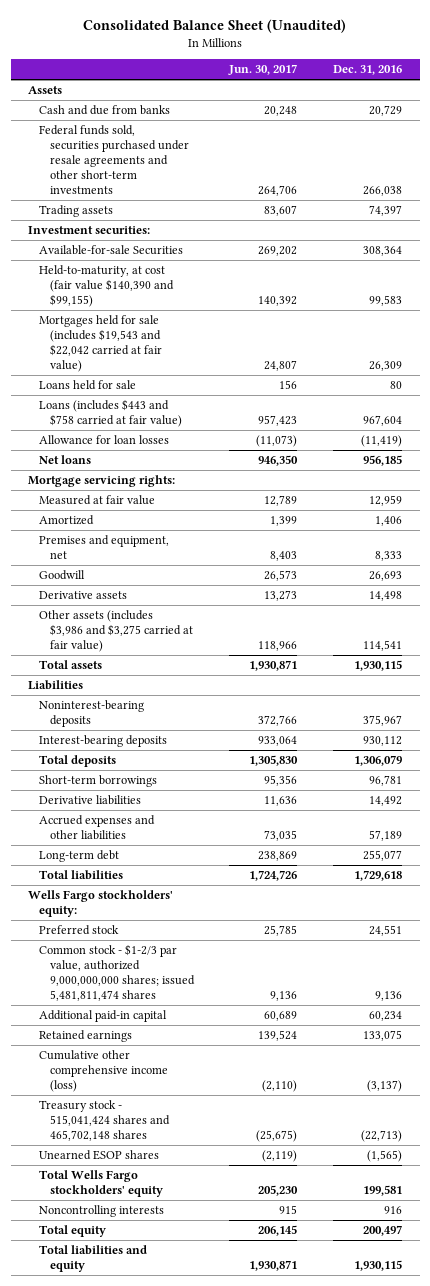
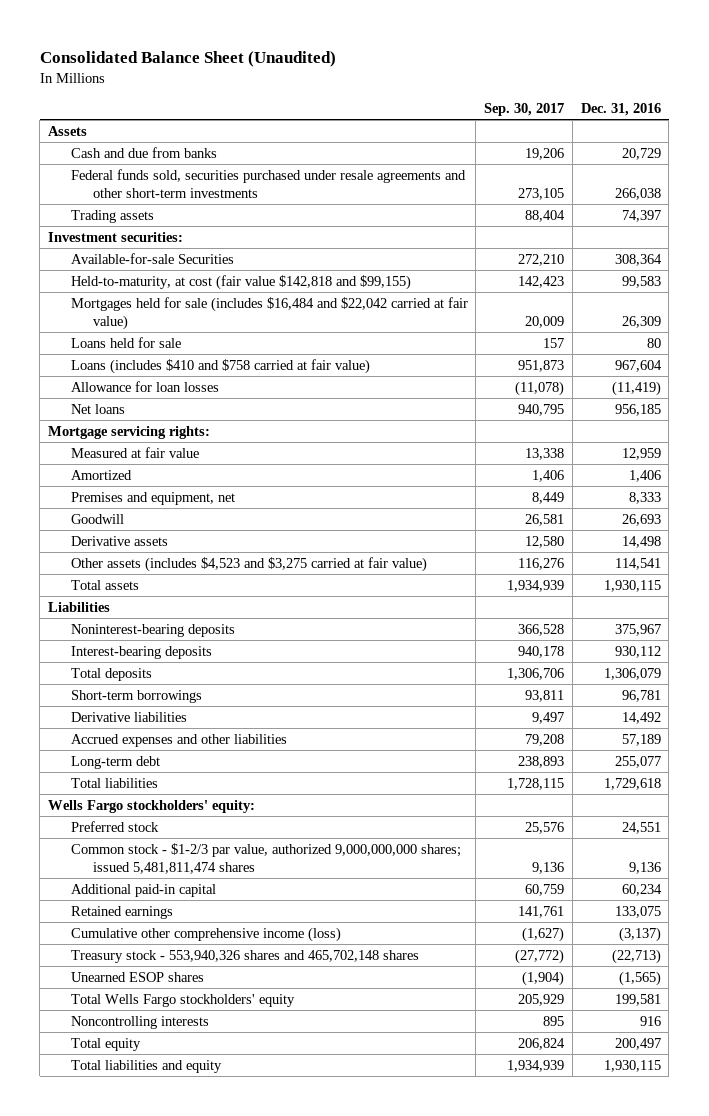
- | Jun. 30, 2017 | Dec. 31, 2016
+ | Sep. 30, 2017 | Dec. 31, 2016
- Held-to-maturity, at cost (fair value $140,390 and $99,155) | 140,392 | 99,583
- Mortgages held for sale (includes $19,543 and $22,042 carried at fair value) | 24,807 | 26,309
+ Held-to-maturity, at cost (fair value $142,818 and $99,155) | 142,423 | 99,583
+ Mortgages held for sale (includes $16,484 and $22,042 carried at fair value) | 20,009 | 26,309
- Loans (includes $443 and $758 carried at fair value) | 957,423 | 967,604
+ Loans (includes $410 and $758 carried at fair value) | 951,873 | 967,604
- Other assets (includes $3,986 and $3,275 carried at fair value) | 118,966 | 114,541
+ Other assets (includes $4,523 and $3,275 carried at fair value) | 116,276 | 114,541
- Treasury stock - 515,041,424 shares and 465,702,148 shares | (25,675) | (22,713)
+ Treasury stock - 553,940,326 shares and 465,702,148 shares | (27,772) | (22,713)

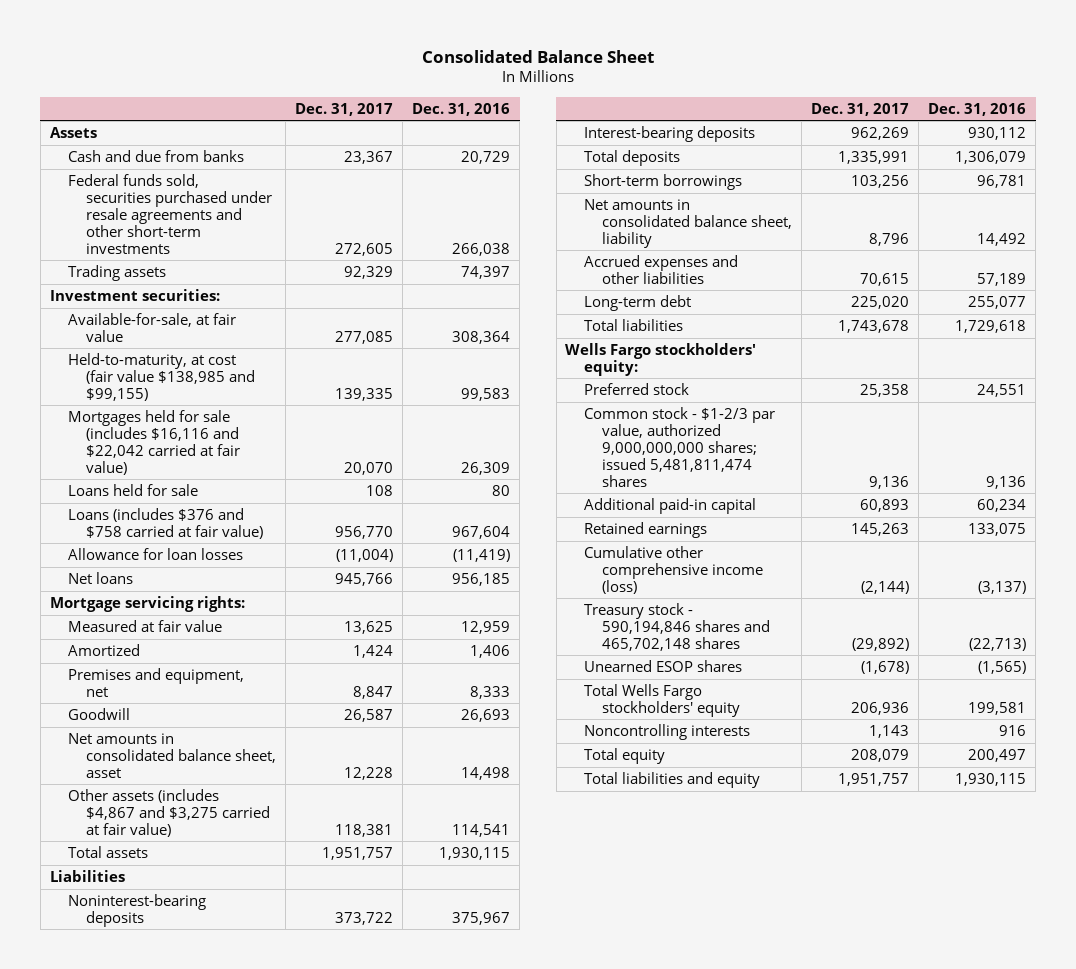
- Consolidated Balance Sheet (Unaudited)
+ Consolidated Balance Sheet
- | Sep. 30, 2017 | Dec. 31, 2016
+ | Dec. 31, 2017 | Dec. 31, 2016
- Available-for-sale Securities | 272,210 | 308,364
- Held-to-maturity, at cost (fair value $142,818 and $99,155) | 142,423 | 99,583
- Mortgages held for sale (includes $16,484 and $22,042 carried at fair value) | 20,009 | 26,309
+ Available-for-sale, at fair value | 277,085 | 308,364
+ Held-to-maturity, at cost (fair value $138,985 and $99,155) | 139,335 | 99,583
+ Mortgages held for sale (includes $16,116 and $22,042 carried at fair value) | 20,070 | 26,309
- Loans (includes $410 and $758 carried at fair value) | 951,873 | 967,604
+ Loans (includes $376 and $758 carried at fair value) | 956,770 | 967,604
- Derivative assets | 12,580 | 14,498
- Other assets (includes $4,523 and $3,275 carried at fair value) | 116,276 | 114,541
+ Net amounts in consolidated balance sheet, asset | 12,228 | 14,498
+ Other assets (includes $4,867 and $3,275 carried at fair value) | 118,381 | 114,541
- Derivative liabilities | 9,497 | 14,492
+ Net amounts in consolidated balance sheet, liability | 8,796 | 14,492
- Treasury stock - 553,940,326 shares and 465,702,148 shares | (27,772) | (22,713)
+ Treasury stock - 590,194,846 shares and 465,702,148 shares | (29,892) | (22,713)

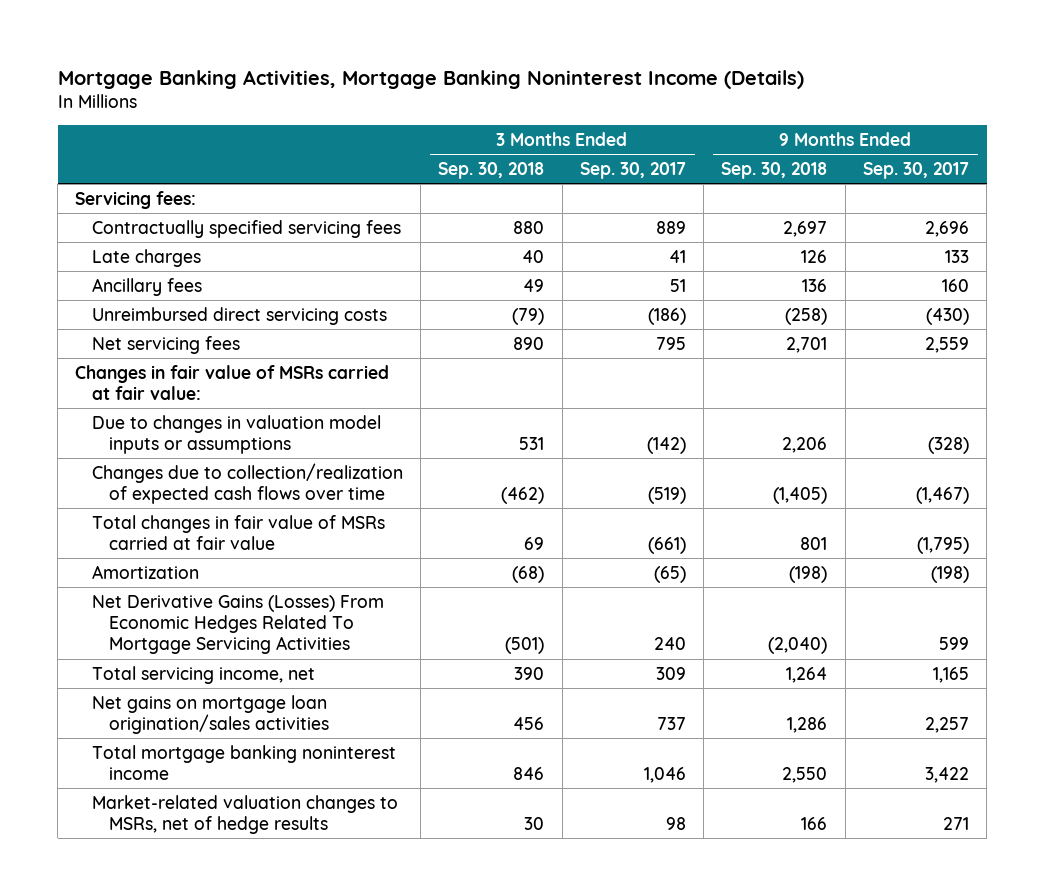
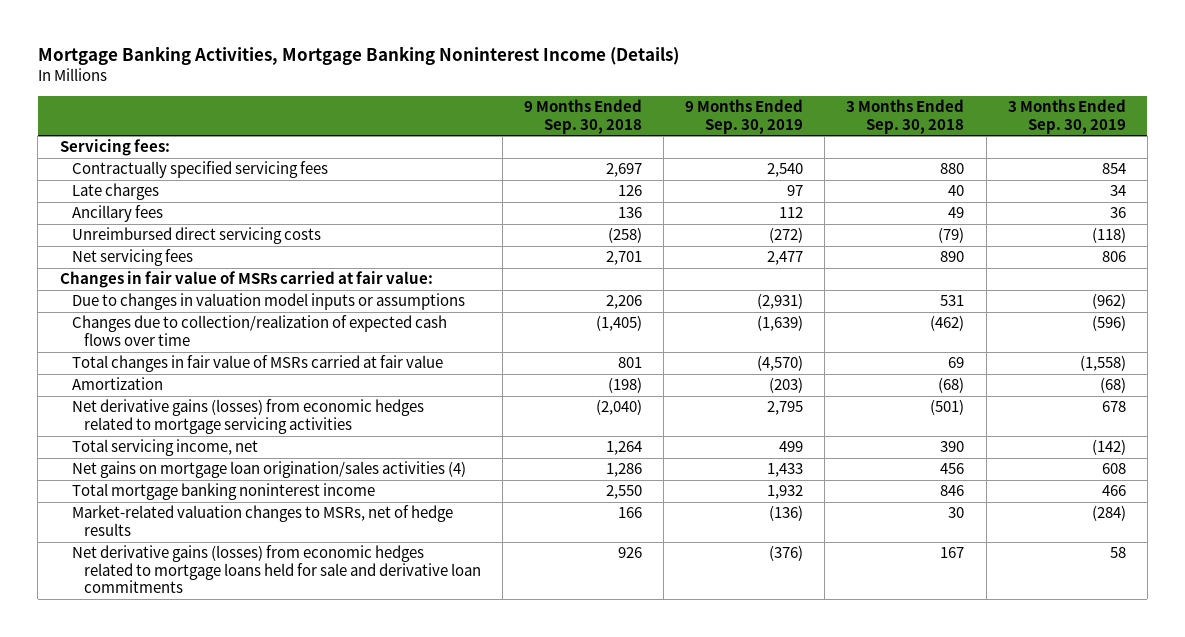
- | 3 Months Ended Sep. 30, 2018 | 3 Months Ended Sep. 30, 2017 | 9 Months Ended Sep. 30, 2018 | 9 Months Ended Sep. 30, 2017
+ | 9 Months Ended Sep. 30, 2018 | 9 Months Ended Sep. 30, 2019 | 3 Months Ended Sep. 30, 2018 | 3 Months Ended Sep. 30, 2019
- Net Derivative Gains (Losses) From Economic Hedges Related To Mortgage Servicing Activities | (501) | 240 | (2,040) | 599
+ Net derivative gains (losses) from economic hedges related to mortgage servicing activities | (2,040) | 2,795 | (501) | 678
- Net gains on mortgage loan origination/sales activities | 456 | 737 | 1,286 | 2,257
+ Net gains on mortgage loan origination/sales activities (4) | 1,286 | 1,433 | 456 | 608
+ Net derivative gains (losses) from economic hedges related to mortgage loans held for sale and derivative loan commitments | 926 | (376) | 167 | 58

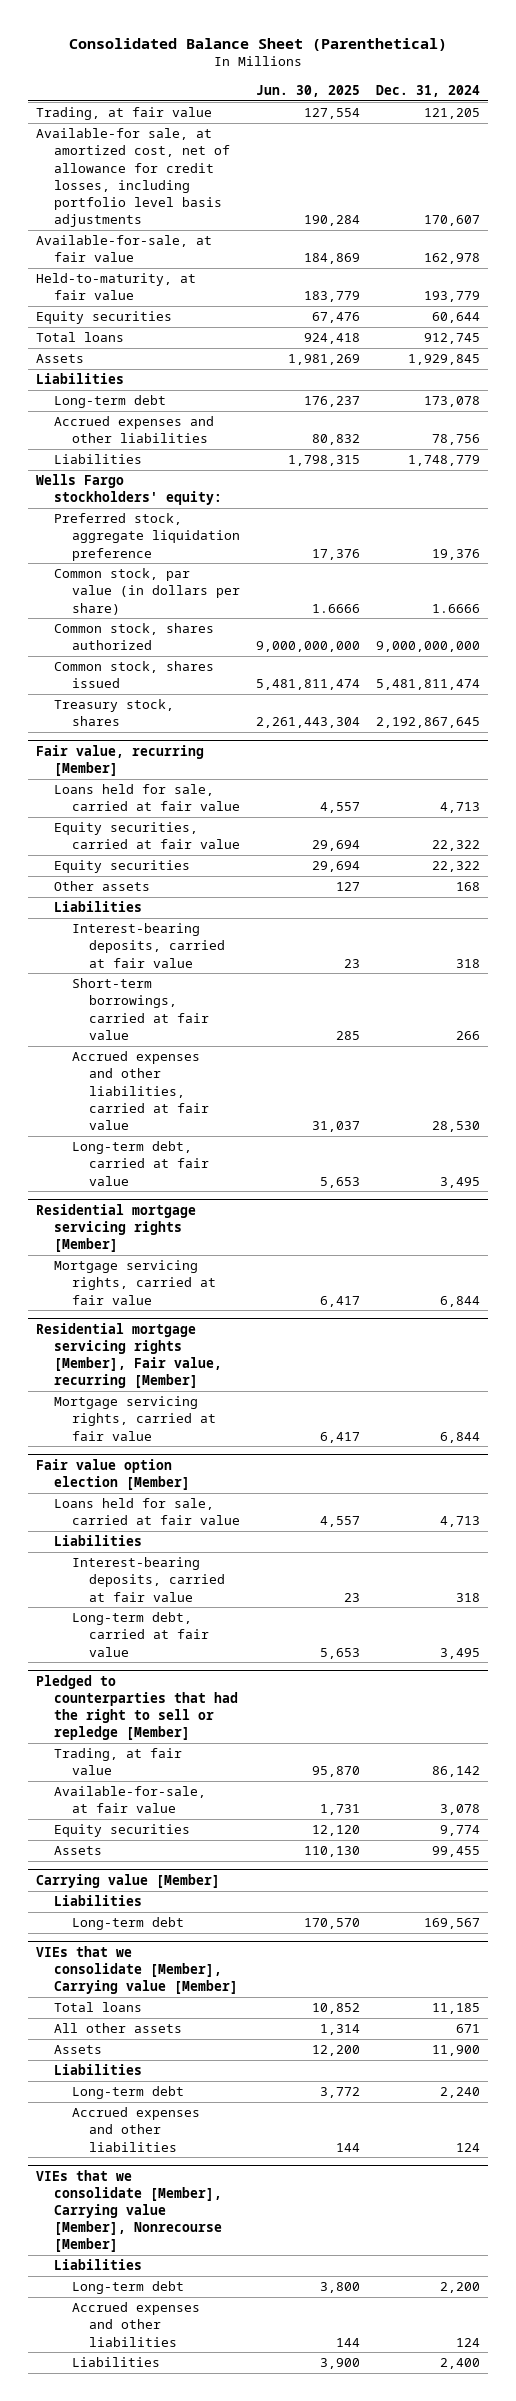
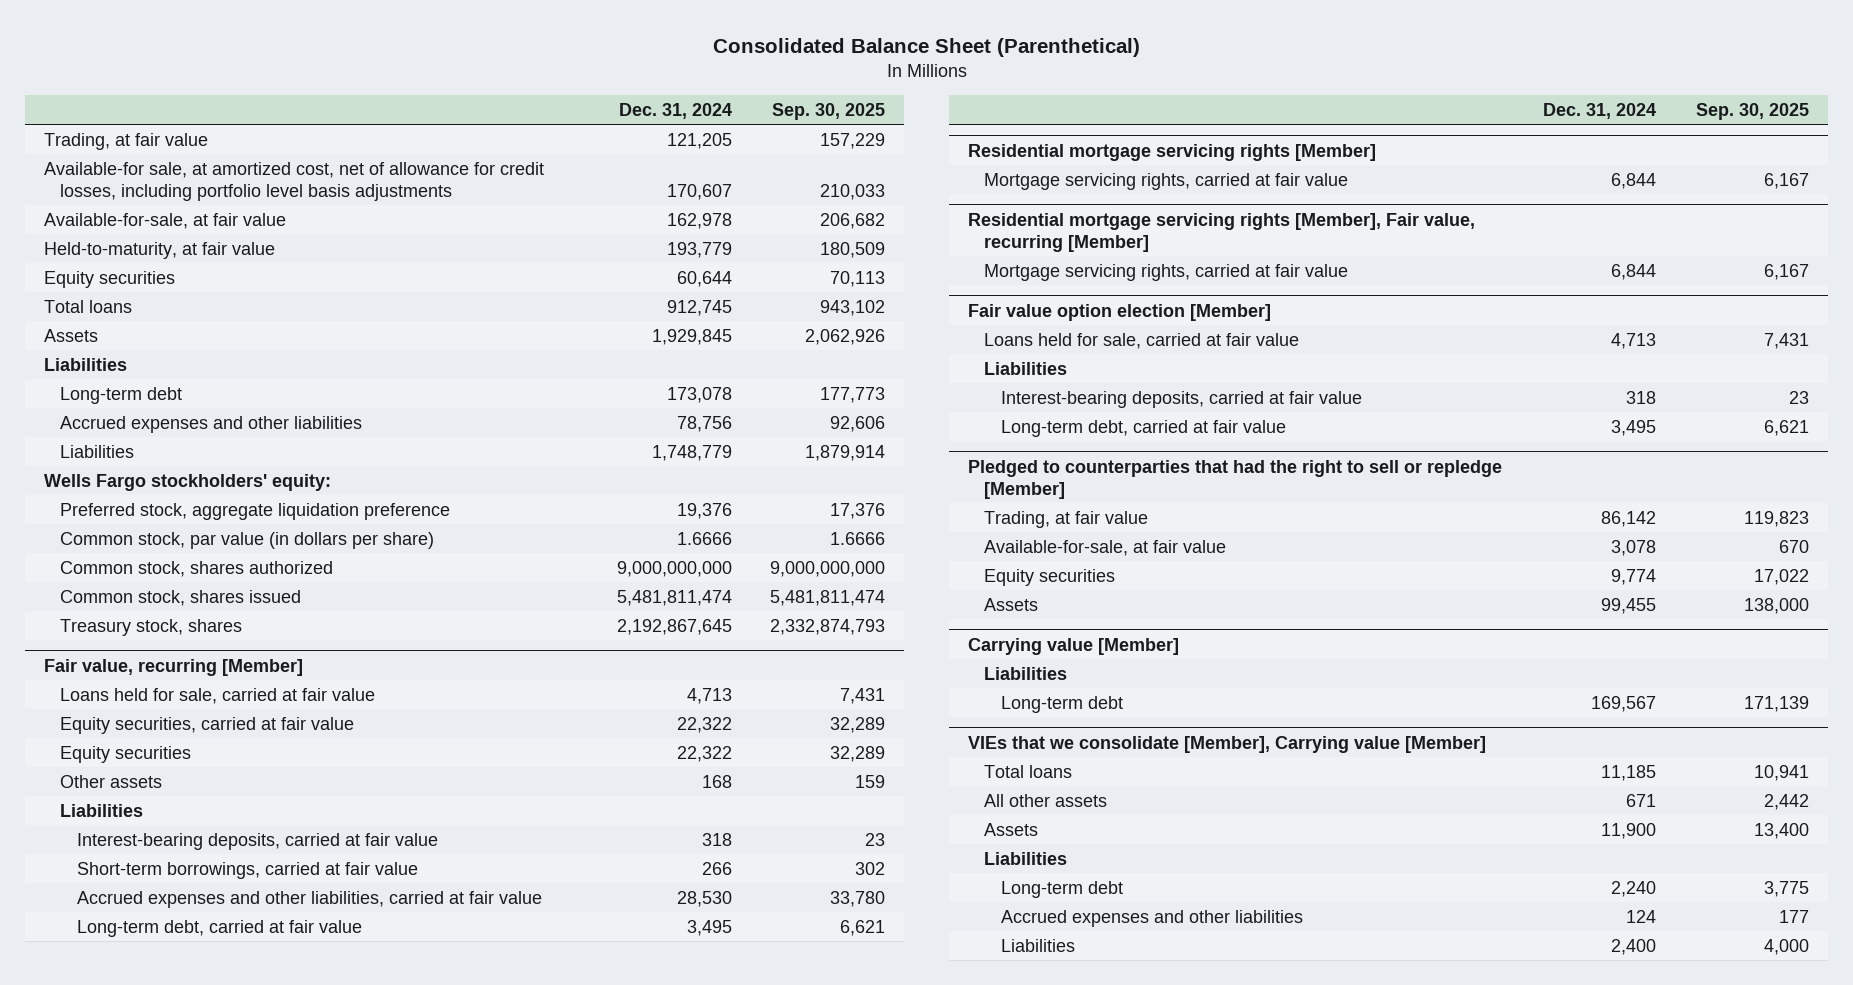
- | Jun. 30, 2025 | Dec. 31, 2024
+ | Dec. 31, 2024 | Sep. 30, 2025
- VIEs that we consolidate [Member], Carrying value [Member], Nonrecourse [Member]
- Liabilities
- Long-term debt | 3,800 | 2,200
- Accrued expenses and other liabilities | 144 | 124

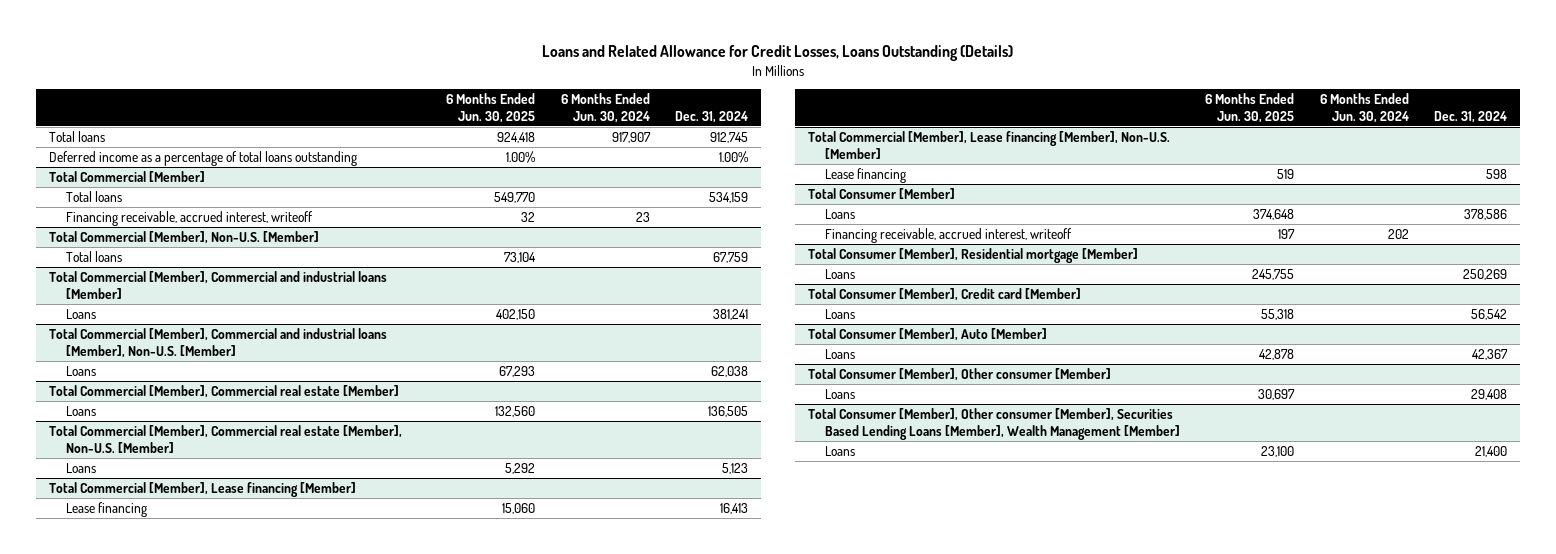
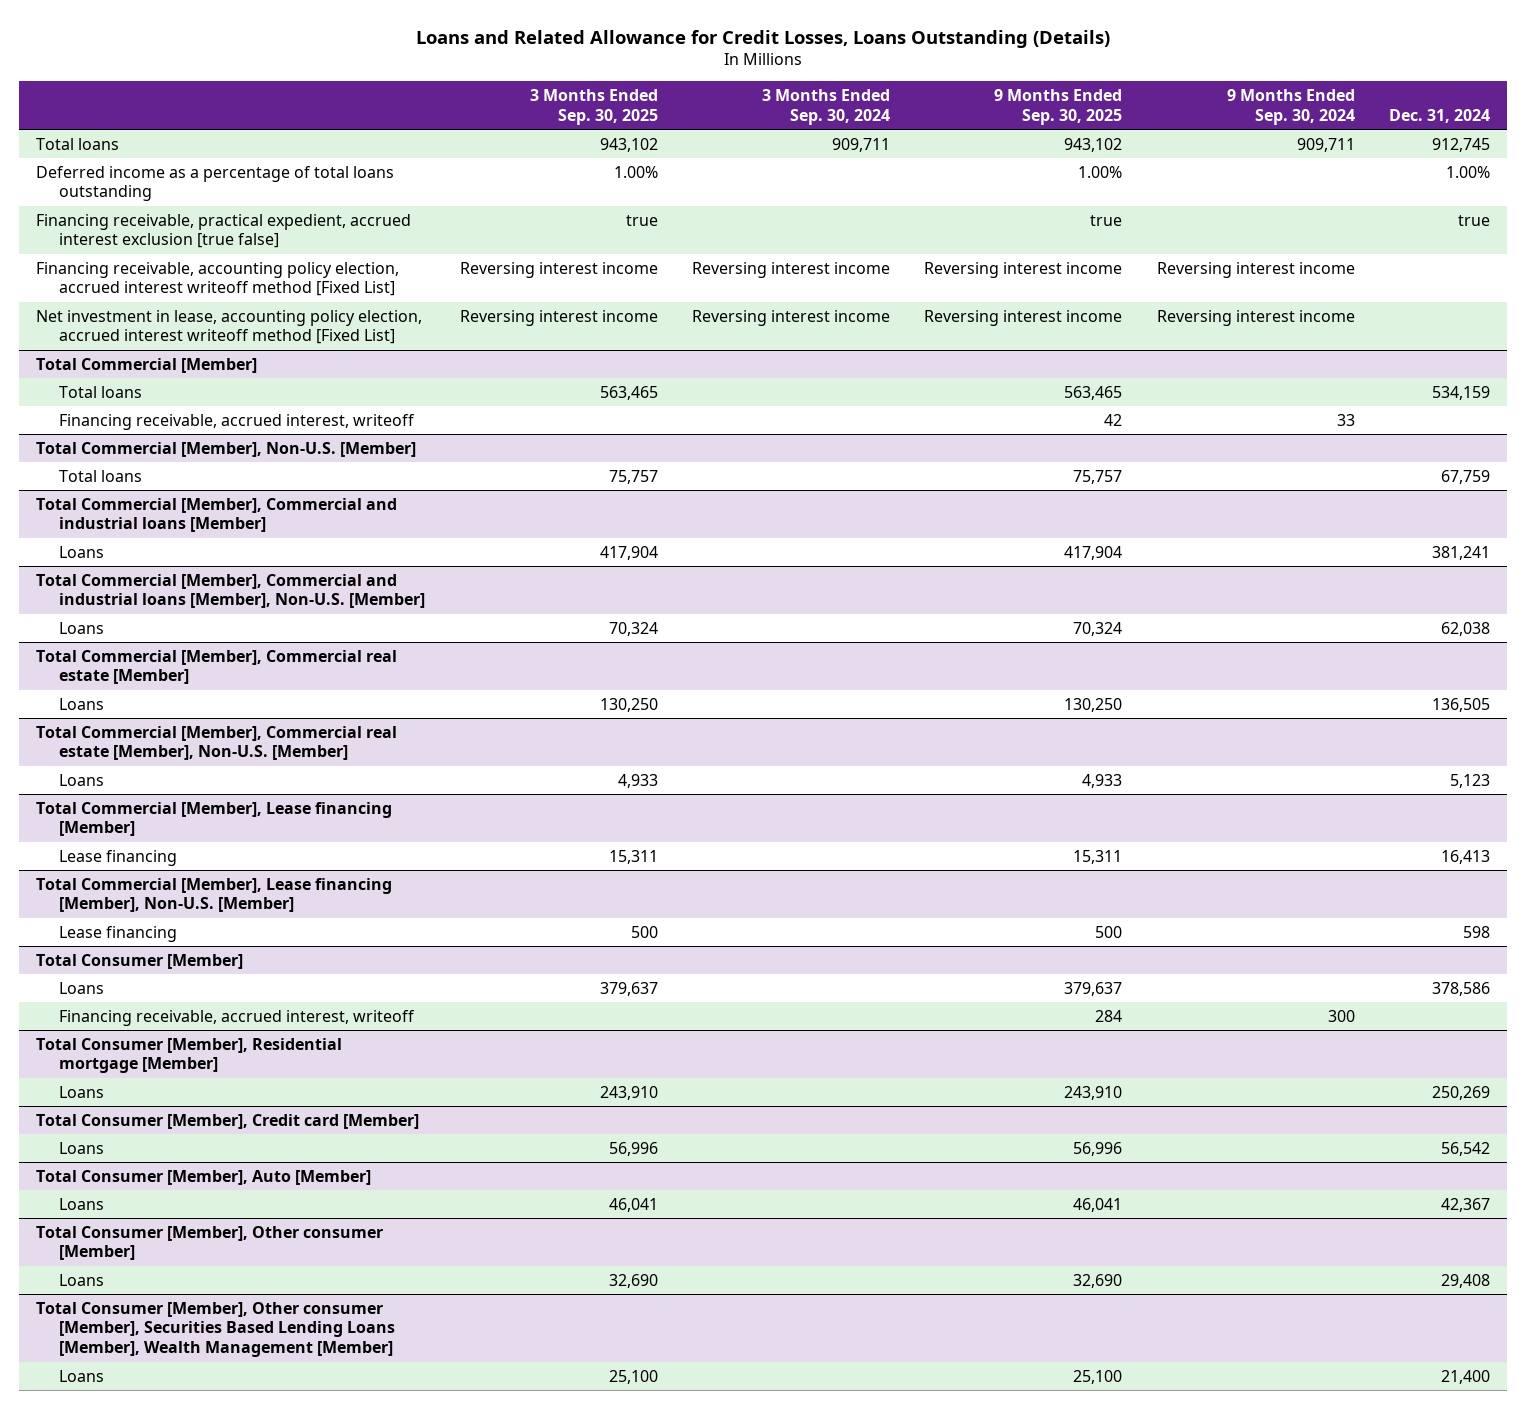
- | 6 Months Ended Jun. 30, 2025 | 6 Months Ended Jun. 30, 2024 | Dec. 31, 2024
+ | 3 Months Ended Sep. 30, 2025 | 3 Months Ended Sep. 30, 2024 | 9 Months Ended Sep. 30, 2025 | 9 Months Ended Sep. 30, 2024 | Dec. 31, 2024
+ Financing receivable, practical expedient, accrued interest exclusion [true false] | true | | true | | true
+ Financing receivable, accounting policy election, accrued interest writeoff method [Fixed List] | Reversing interest income | Reversing interest income | Reversing interest income | Reversing interest income |
+ Net investment in lease, accounting policy election, accrued interest writeoff method [Fixed List] | Reversing interest income | Reversing interest income | Reversing interest income | Reversing interest income |

